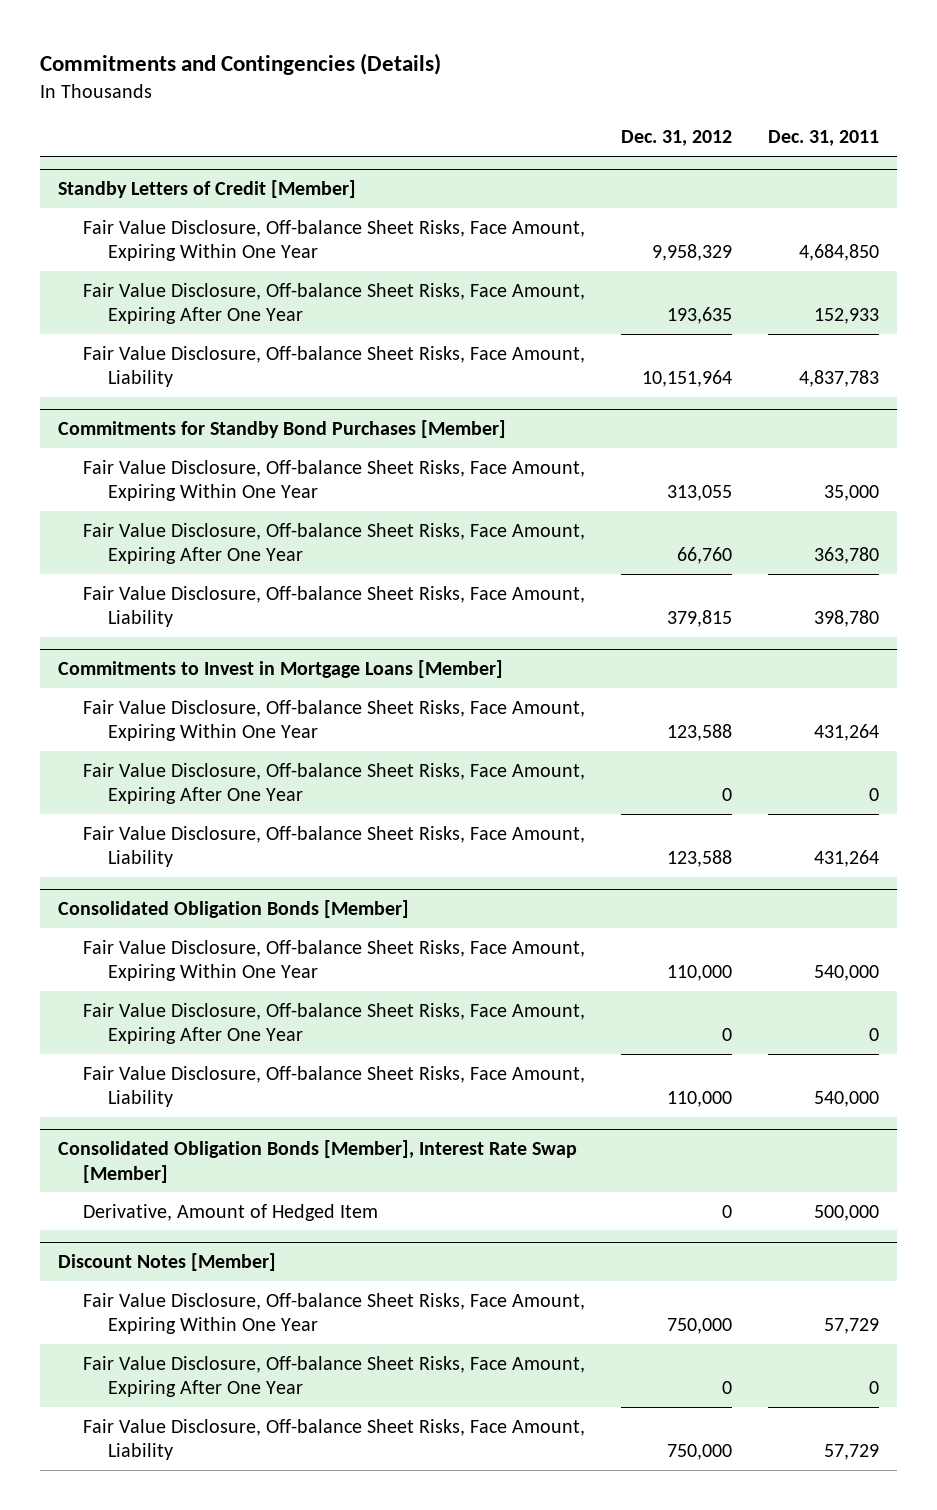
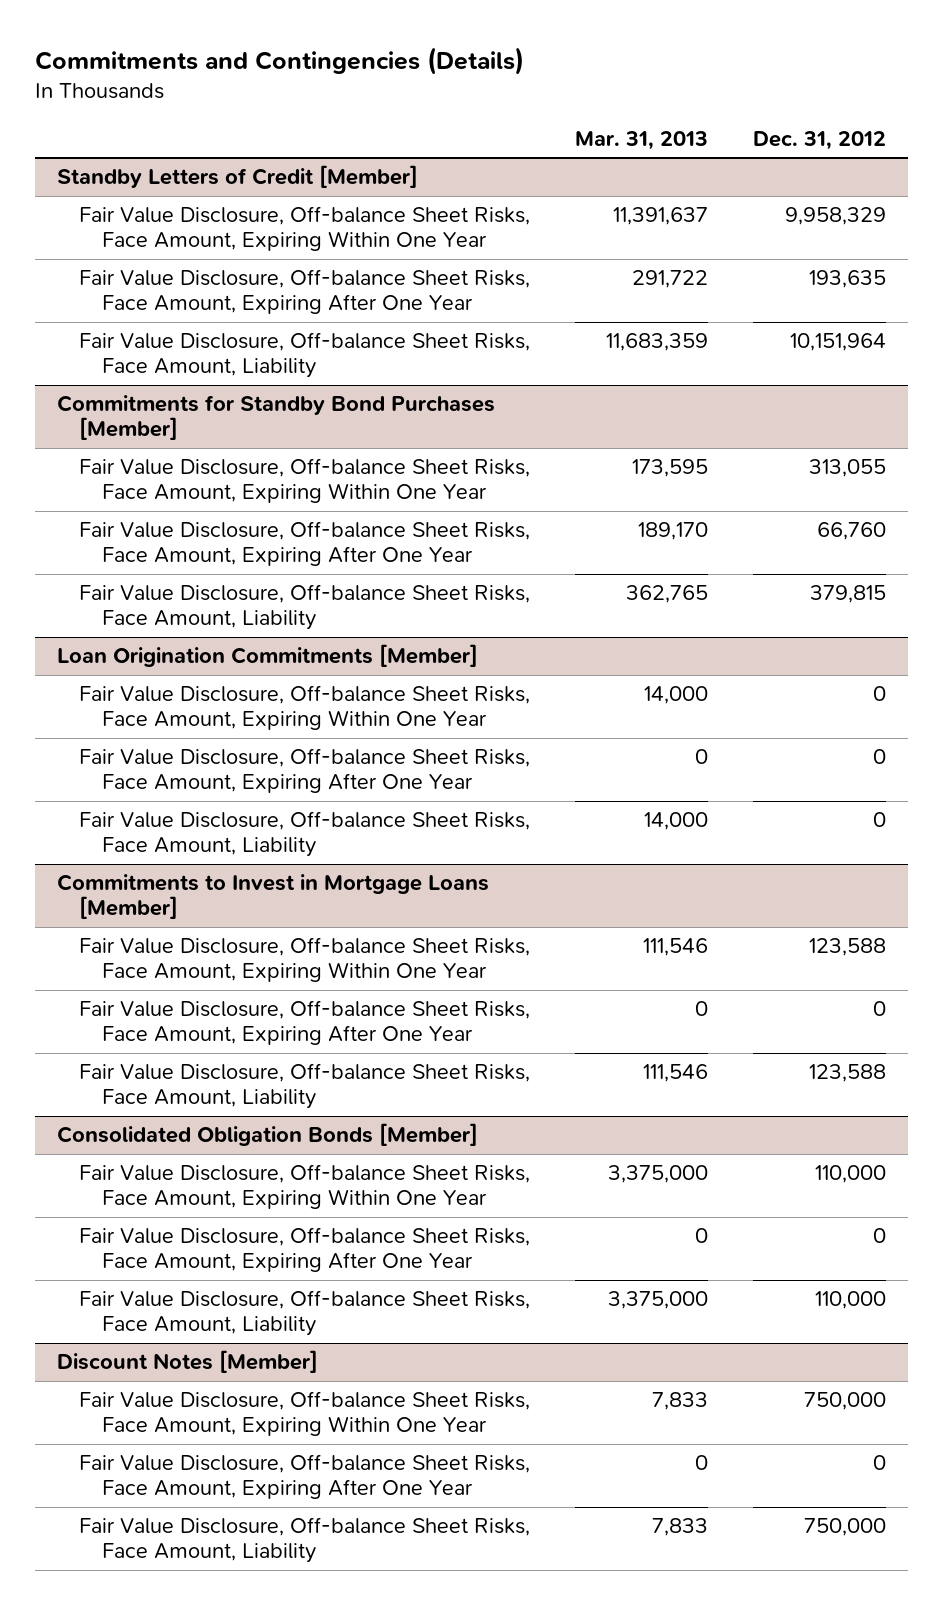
- | Dec. 31, 2012 | Dec. 31, 2011
+ | Mar. 31, 2013 | Dec. 31, 2012
+ Loan Origination Commitments [Member]
+ Fair Value Disclosure, Off-balance Sheet Risks, Face Amount, Expiring Within One Year | 14,000 | 0
+ Fair Value Disclosure, Off-balance Sheet Risks, Face Amount, Expiring After One Year | 0 | 0
+ Fair Value Disclosure, Off-balance Sheet Risks, Face Amount, Liability | 14,000 | 0
- Consolidated Obligation Bonds [Member], Interest Rate Swap [Member]
- Derivative, Amount of Hedged Item | 0 | 500,000

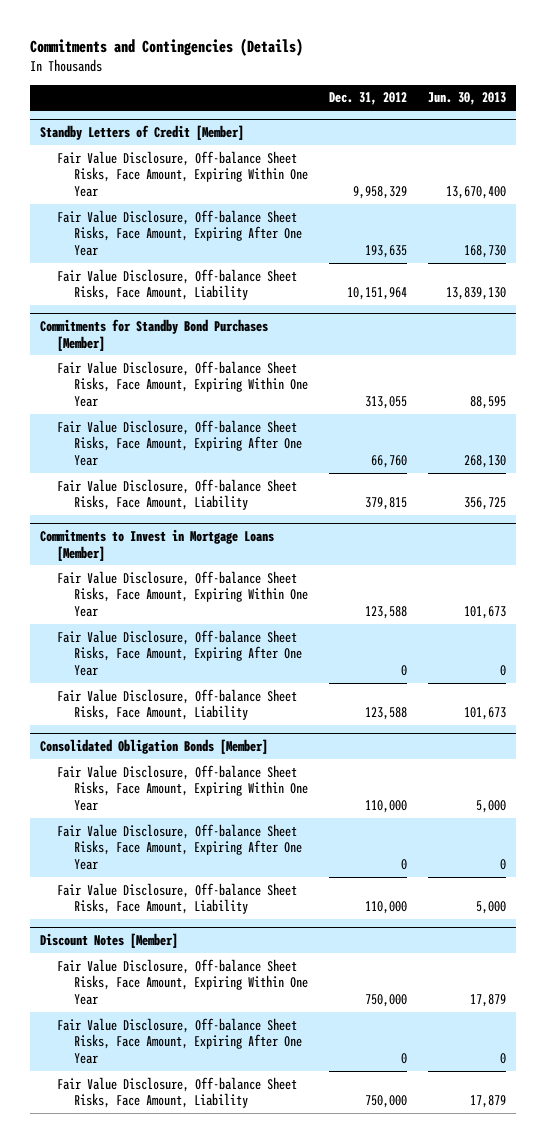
- | Mar. 31, 2013 | Dec. 31, 2012
+ | Dec. 31, 2012 | Jun. 30, 2013
- Loan Origination Commitments [Member]
- Fair Value Disclosure, Off-balance Sheet Risks, Face Amount, Expiring Within One Year | 14,000 | 0
- Fair Value Disclosure, Off-balance Sheet Risks, Face Amount, Expiring After One Year | 0 | 0
- Fair Value Disclosure, Off-balance Sheet Risks, Face Amount, Liability | 14,000 | 0

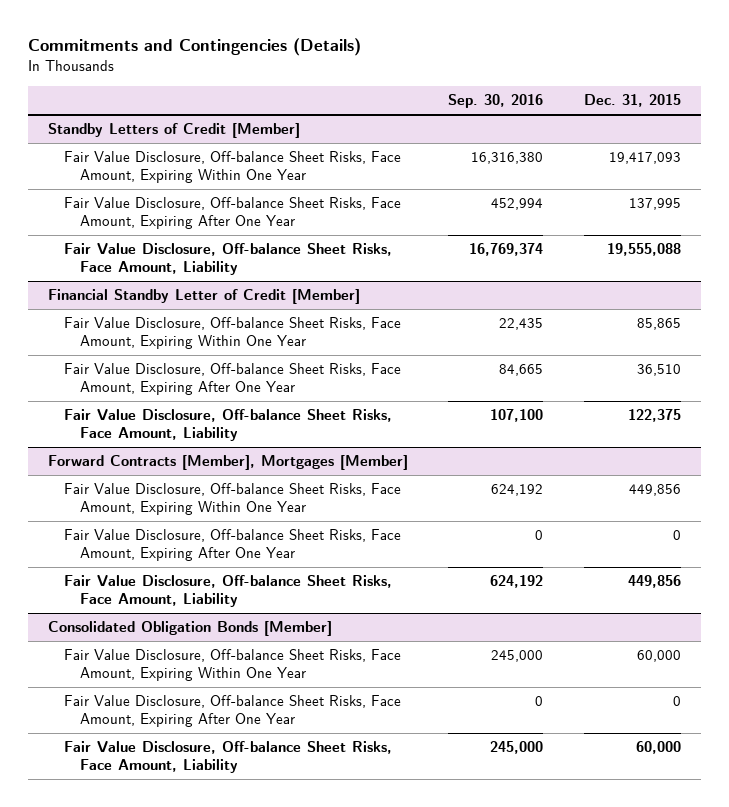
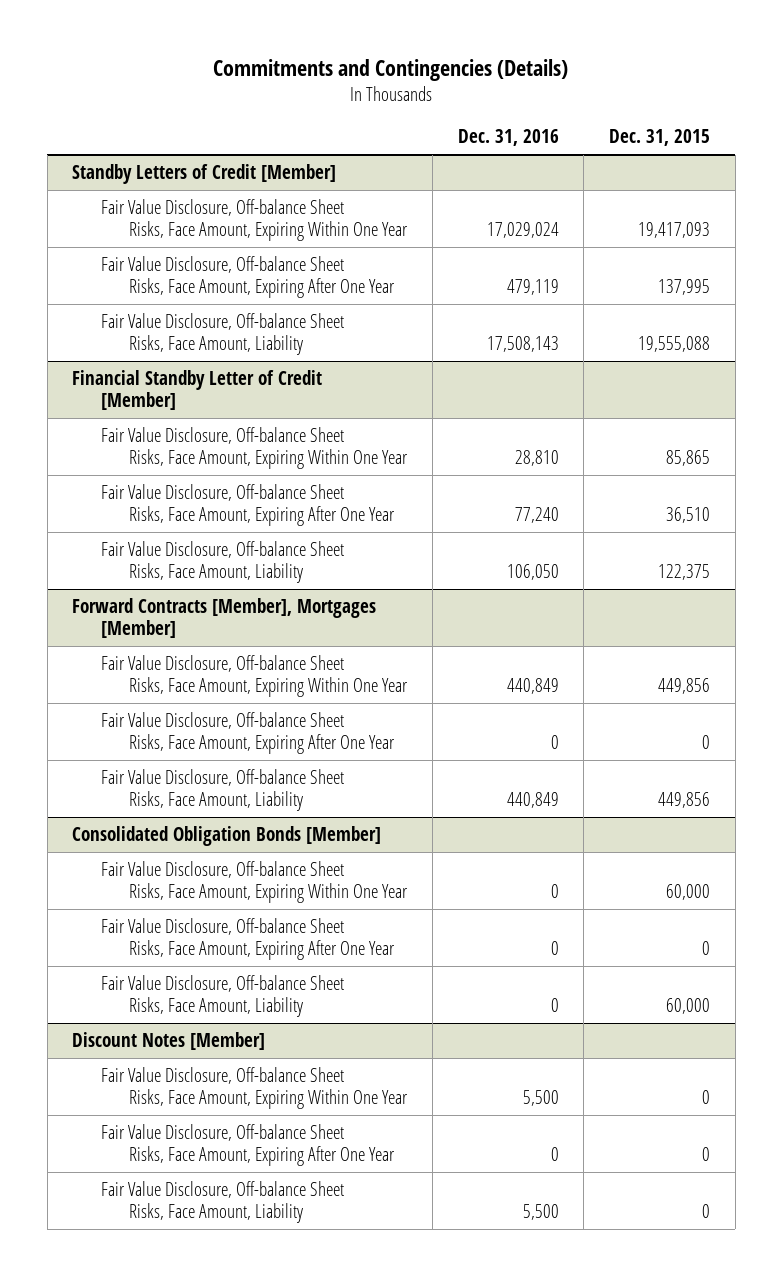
- | Sep. 30, 2016 | Dec. 31, 2015
+ | Dec. 31, 2016 | Dec. 31, 2015
+ Discount Notes [Member]
+ Fair Value Disclosure, Off-balance Sheet Risks, Face Amount, Expiring Within One Year | 5,500 | 0
+ Fair Value Disclosure, Off-balance Sheet Risks, Face Amount, Expiring After One Year | 0 | 0
+ Fair Value Disclosure, Off-balance Sheet Risks, Face Amount, Liability | 5,500 | 0

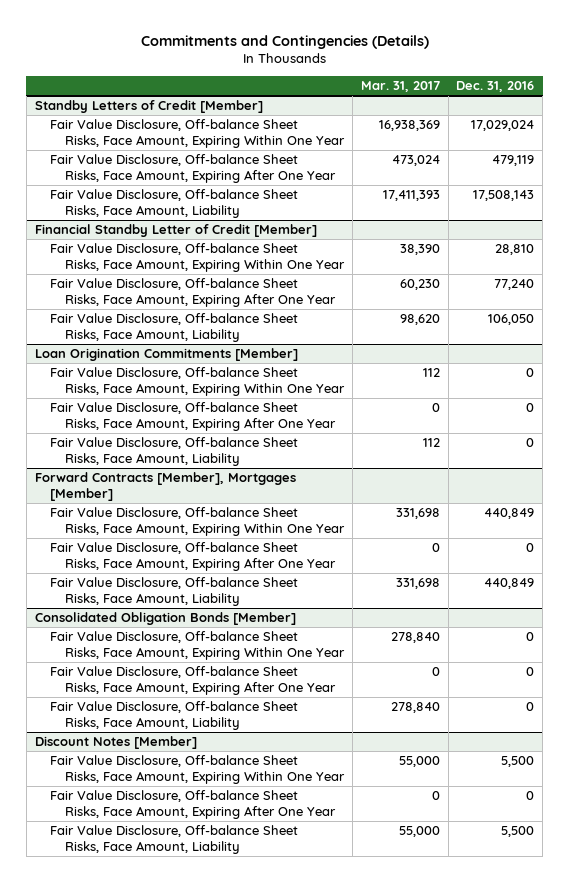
- | Dec. 31, 2016 | Dec. 31, 2015
+ | Mar. 31, 2017 | Dec. 31, 2016
+ Loan Origination Commitments [Member]
+ Fair Value Disclosure, Off-balance Sheet Risks, Face Amount, Expiring Within One Year | 112 | 0
+ Fair Value Disclosure, Off-balance Sheet Risks, Face Amount, Expiring After One Year | 0 | 0
+ Fair Value Disclosure, Off-balance Sheet Risks, Face Amount, Liability | 112 | 0

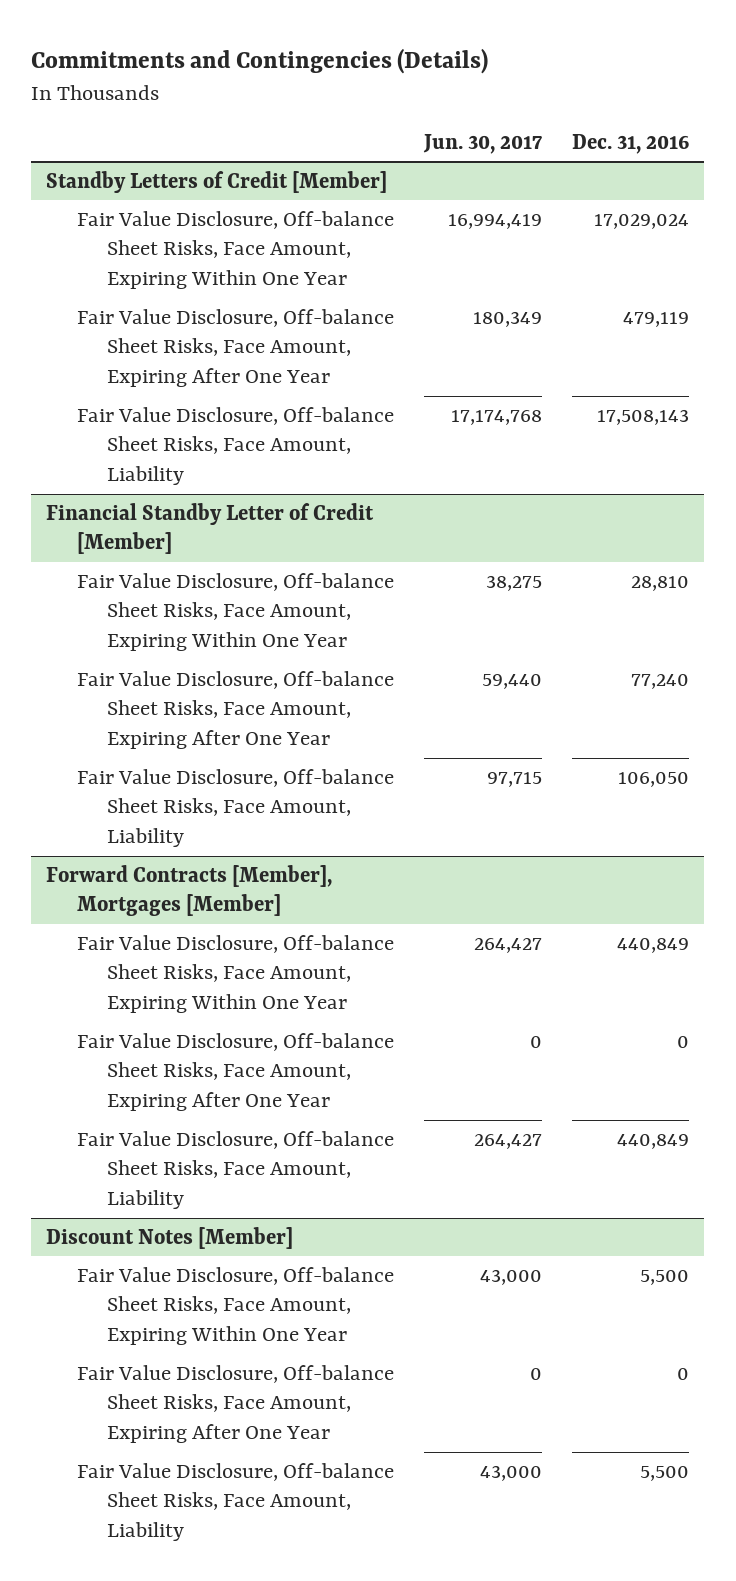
- | Mar. 31, 2017 | Dec. 31, 2016
+ | Jun. 30, 2017 | Dec. 31, 2016
- Loan Origination Commitments [Member]
- Fair Value Disclosure, Off-balance Sheet Risks, Face Amount, Expiring Within One Year | 112 | 0
- Fair Value Disclosure, Off-balance Sheet Risks, Face Amount, Expiring After One Year | 0 | 0
- Fair Value Disclosure, Off-balance Sheet Risks, Face Amount, Liability | 112 | 0
- Consolidated Obligation Bonds [Member]
- Fair Value Disclosure, Off-balance Sheet Risks, Face Amount, Expiring Within One Year | 278,840 | 0
- Fair Value Disclosure, Off-balance Sheet Risks, Face Amount, Expiring After One Year | 0 | 0
- Fair Value Disclosure, Off-balance Sheet Risks, Face Amount, Liability | 278,840 | 0

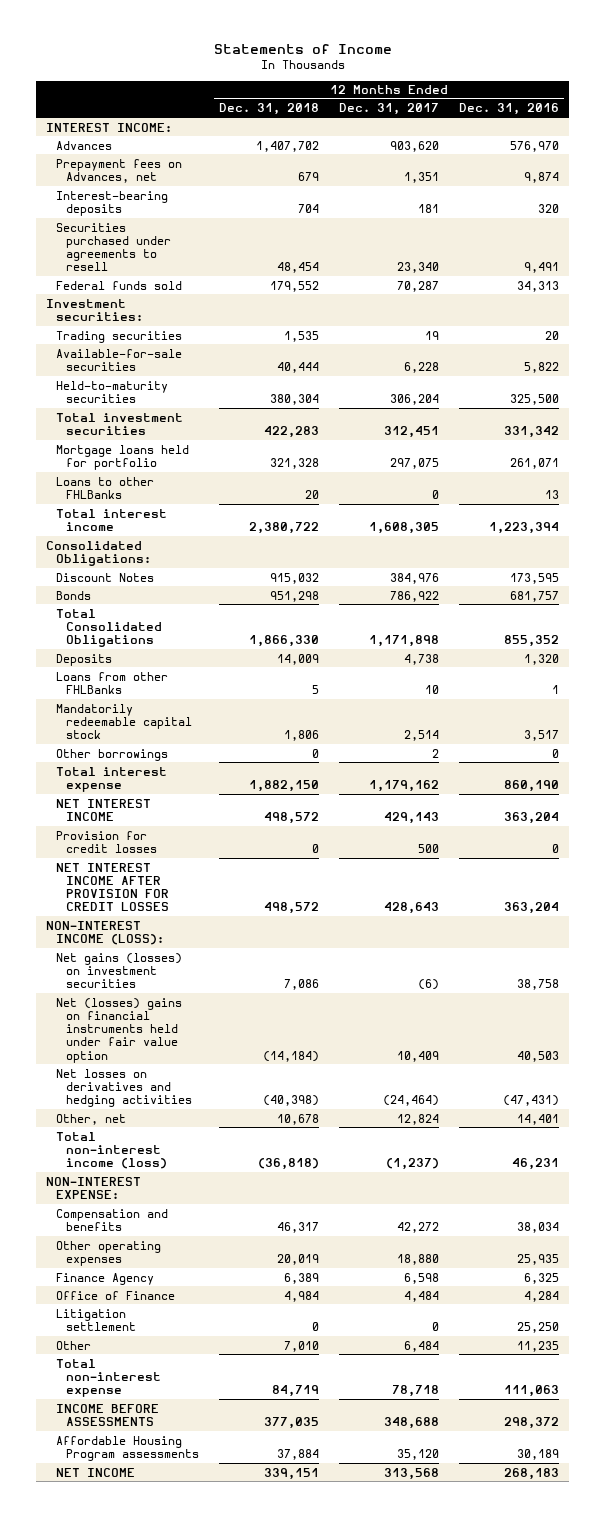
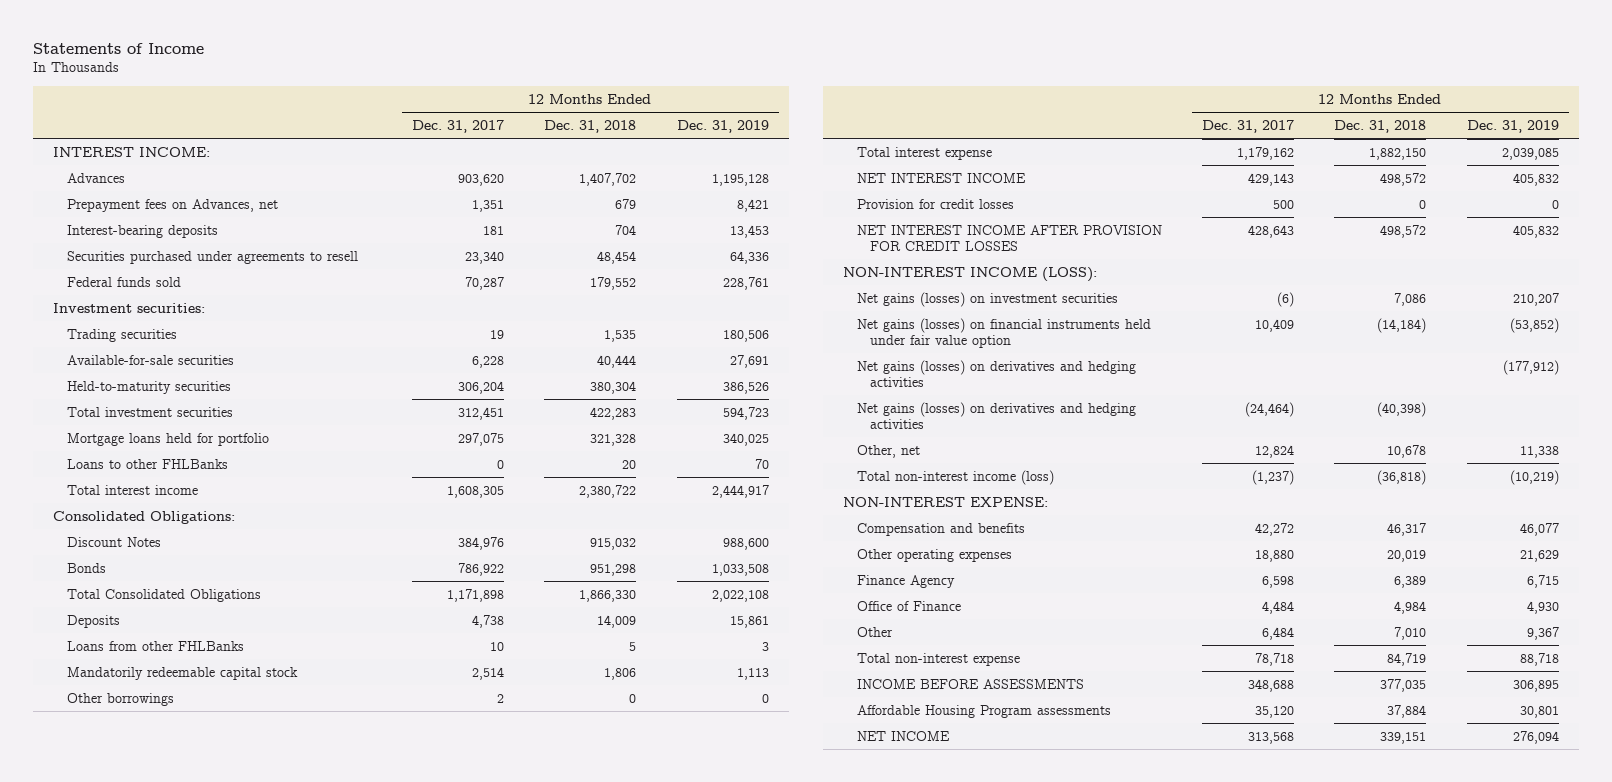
- | 12 Months Ended Dec. 31, 2018 | 12 Months Ended Dec. 31, 2017 | 12 Months Ended Dec. 31, 2016
+ | 12 Months Ended Dec. 31, 2017 | 12 Months Ended Dec. 31, 2018 | 12 Months Ended Dec. 31, 2019
- Net (losses) gains on financial instruments held under fair value option | (14,184) | 10,409 | 40,503
- Net losses on derivatives and hedging activities | (40,398) | (24,464) | (47,431)
+ Net gains (losses) on financial instruments held under fair value option | 10,409 | (14,184) | (53,852)
+ Net gains (losses) on derivatives and hedging activities | | | (177,912)
+ Net gains (losses) on derivatives and hedging activities | (24,464) | (40,398) |
- Litigation settlement | 0 | 0 | 25,250

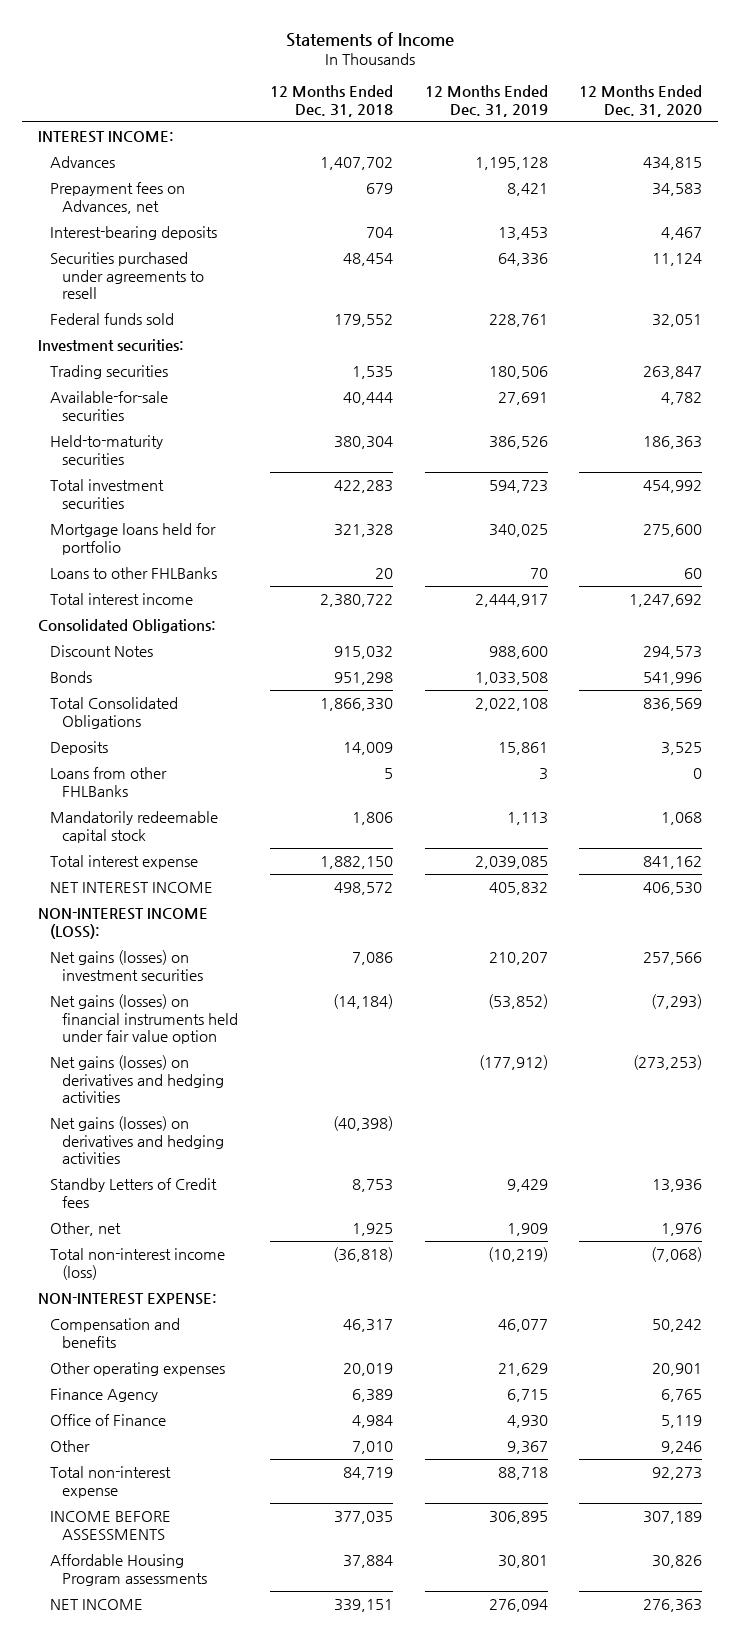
- | 12 Months Ended Dec. 31, 2017 | 12 Months Ended Dec. 31, 2018 | 12 Months Ended Dec. 31, 2019
+ | 12 Months Ended Dec. 31, 2018 | 12 Months Ended Dec. 31, 2019 | 12 Months Ended Dec. 31, 2020
- Other borrowings | 2 | 0 | 0
- Provision for credit losses | 500 | 0 | 0
- NET INTEREST INCOME AFTER PROVISION FOR CREDIT LOSSES | 428,643 | 498,572 | 405,832
- Other, net | 12,824 | 10,678 | 11,338
+ Standby Letters of Credit fees | 8,753 | 9,429 | 13,936
+ Other, net | 1,925 | 1,909 | 1,976

